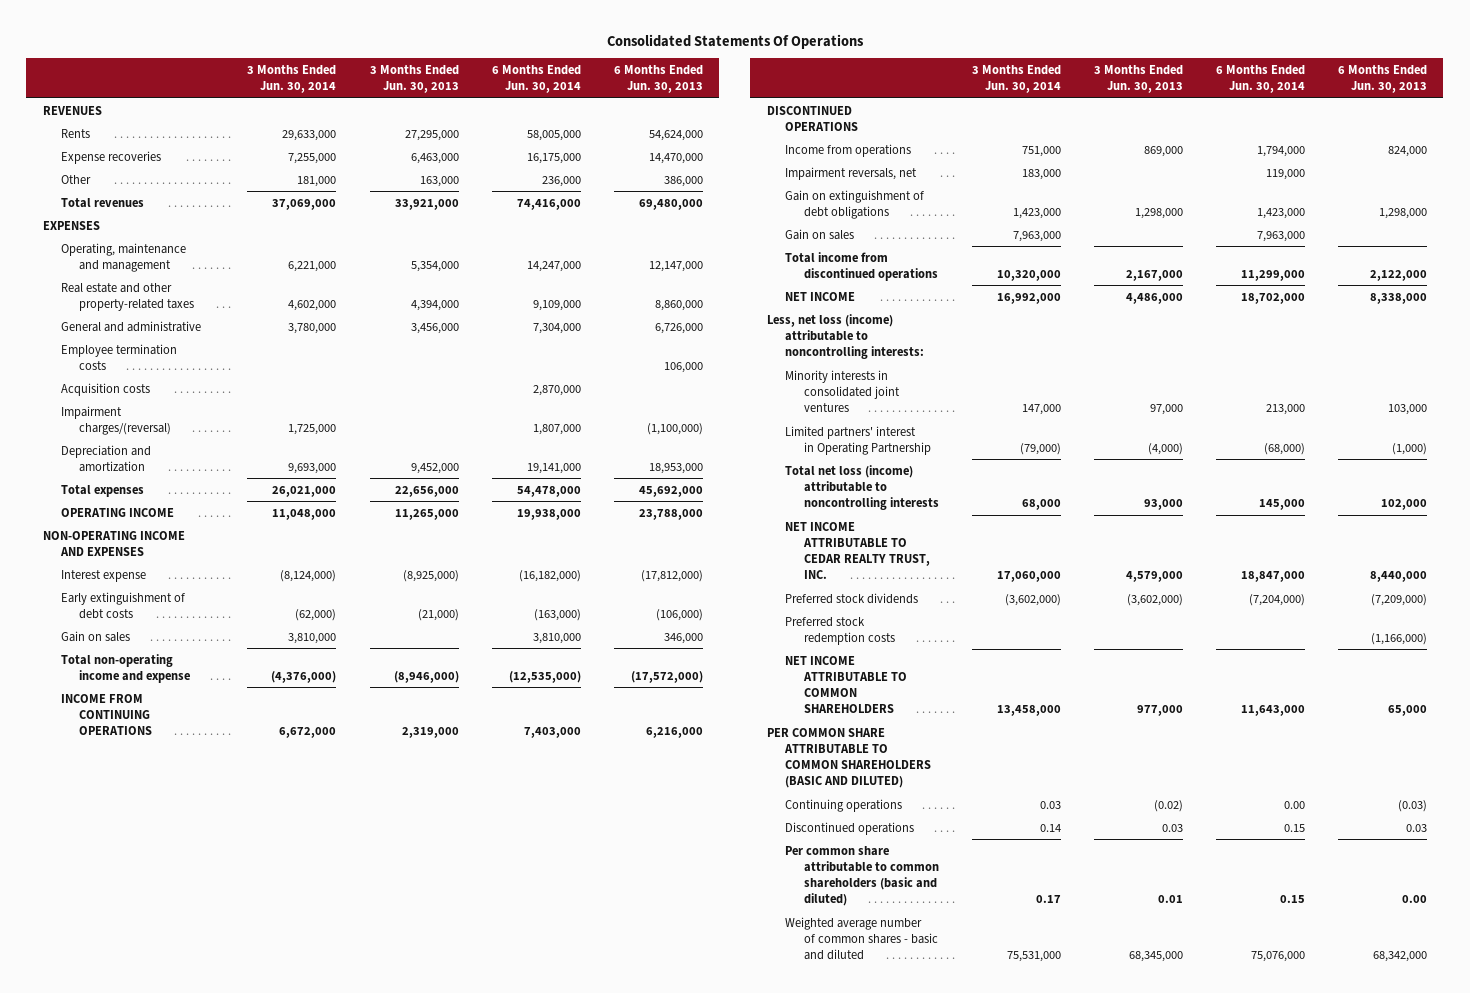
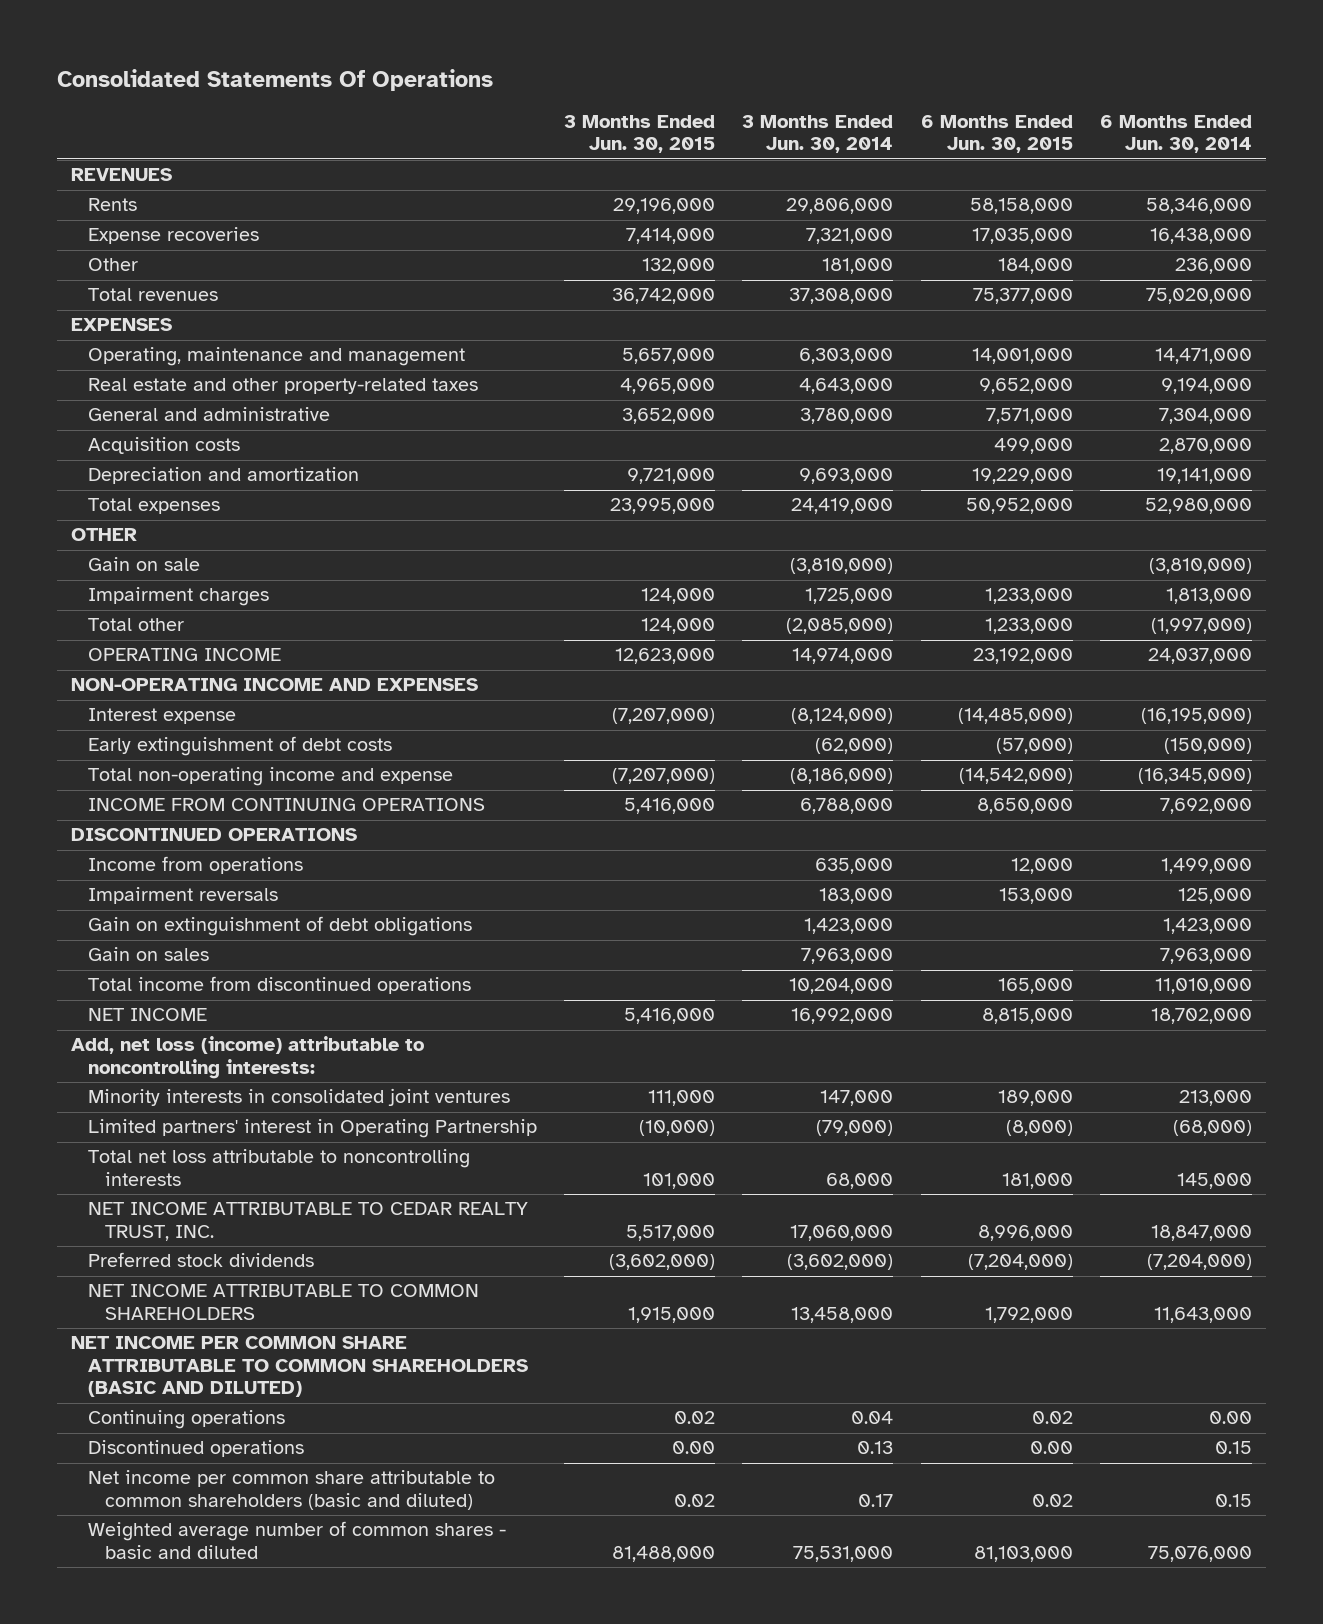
- | 3 Months Ended Jun. 30, 2014 | 3 Months Ended Jun. 30, 2013 | 6 Months Ended Jun. 30, 2014 | 6 Months Ended Jun. 30, 2013
+ | 3 Months Ended Jun. 30, 2015 | 3 Months Ended Jun. 30, 2014 | 6 Months Ended Jun. 30, 2015 | 6 Months Ended Jun. 30, 2014
- Rents | 29,633,000 | 27,295,000 | 58,005,000 | 54,624,000
- Expense recoveries | 7,255,000 | 6,463,000 | 16,175,000 | 14,470,000
+ Rents | 29,196,000 | 29,806,000 | 58,158,000 | 58,346,000
+ Expense recoveries | 7,414,000 | 7,321,000 | 17,035,000 | 16,438,000
- Total revenues | 37,069,000 | 33,921,000 | 74,416,000 | 69,480,000
+ Total revenues | 36,742,000 | 37,308,000 | 75,377,000 | 75,020,000
- Operating, maintenance and management | 6,221,000 | 5,354,000 | 14,247,000 | 12,147,000
- Real estate and other property-related taxes | 4,602,000 | 4,394,000 | 9,109,000 | 8,860,000
+ Operating, maintenance and management | 5,657,000 | 6,303,000 | 14,001,000 | 14,471,000
+ Real estate and other property-related taxes | 4,965,000 | 4,643,000 | 9,652,000 | 9,194,000
- Employee termination costs | | | | 106,000
- Impairment charges/(reversal) | 1,725,000 | | 1,807,000 | (1,100,000)
- Total expenses | 26,021,000 | 22,656,000 | 54,478,000 | 45,692,000
- OPERATING INCOME | 11,048,000 | 11,265,000 | 19,938,000 | 23,788,000
+ Total expenses | 23,995,000 | 24,419,000 | 50,952,000 | 52,980,000
+ OTHER
+ Gain on sale | | (3,810,000) | | (3,810,000)
+ Impairment charges | 124,000 | 1,725,000 | 1,233,000 | 1,813,000
+ Total other | 124,000 | (2,085,000) | 1,233,000 | (1,997,000)
+ OPERATING INCOME | 12,623,000 | 14,974,000 | 23,192,000 | 24,037,000
- Interest expense | (8,124,000) | (8,925,000) | (16,182,000) | (17,812,000)
- Early extinguishment of debt costs | (62,000) | (21,000) | (163,000) | (106,000)
- Gain on sales | 3,810,000 | | 3,810,000 | 346,000
- Total non-operating income and expense | (4,376,000) | (8,946,000) | (12,535,000) | (17,572,000)
- INCOME FROM CONTINUING OPERATIONS | 6,672,000 | 2,319,000 | 7,403,000 | 6,216,000
+ Interest expense | (7,207,000) | (8,124,000) | (14,485,000) | (16,195,000)
+ Early extinguishment of debt costs | | (62,000) | (57,000) | (150,000)
+ Total non-operating income and expense | (7,207,000) | (8,186,000) | (14,542,000) | (16,345,000)
+ INCOME FROM CONTINUING OPERATIONS | 5,416,000 | 6,788,000 | 8,650,000 | 7,692,000
- Income from operations | 751,000 | 869,000 | 1,794,000 | 824,000
- Impairment reversals, net | 183,000 | | 119,000 |
+ Income from operations | | 635,000 | 12,000 | 1,499,000
+ Impairment reversals | | 183,000 | 153,000 | 125,000
- Total income from discontinued operations | 10,320,000 | 2,167,000 | 11,299,000 | 2,122,000
+ Total income from discontinued operations | | 10,204,000 | 165,000 | 11,010,000
- Less, net loss (income) attributable to noncontrolling interests:
+ Add, net loss (income) attributable to noncontrolling interests:
- Total net loss (income) attributable to noncontrolling interests | 68,000 | 93,000 | 145,000 | 102,000
+ Total net loss attributable to noncontrolling interests | 101,000 | 68,000 | 181,000 | 145,000
- Preferred stock redemption costs | | | | (1,166,000)
- PER COMMON SHARE ATTRIBUTABLE TO COMMON SHAREHOLDERS (BASIC AND DILUTED)
- Continuing operations | 0.03 | (0.02) | 0.00 | (0.03)
- Discontinued operations | 0.14 | 0.03 | 0.15 | 0.03
- Per common share attributable to common shareholders (basic and diluted) | 0.17 | 0.01 | 0.15 | 0.00
+ NET INCOME PER COMMON SHARE ATTRIBUTABLE TO COMMON SHAREHOLDERS (BASIC AND DILUTED)
+ Continuing operations | 0.02 | 0.04 | 0.02 | 0.00
+ Discontinued operations | 0.00 | 0.13 | 0.00 | 0.15
+ Net income per common share attributable to common shareholders (basic and diluted) | 0.02 | 0.17 | 0.02 | 0.15

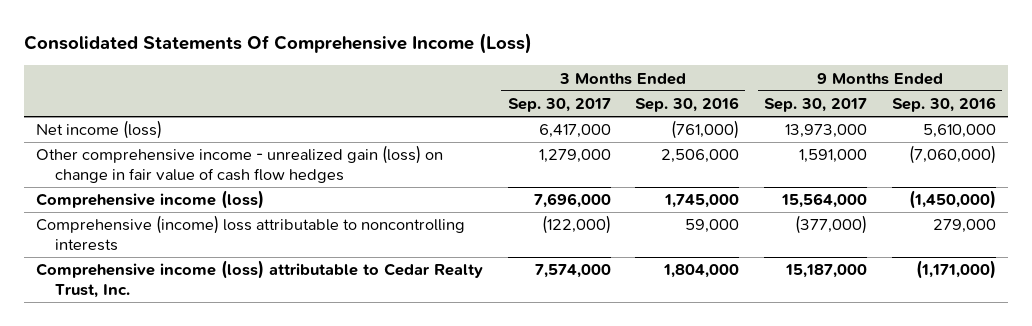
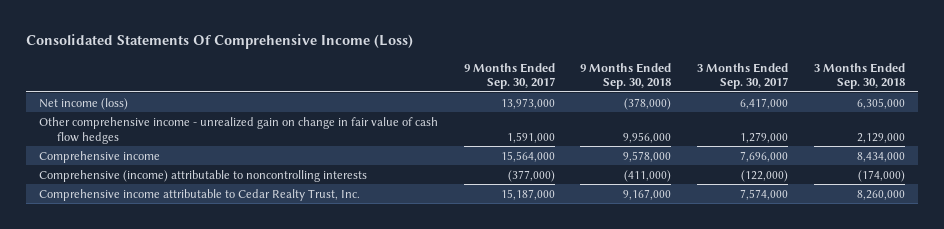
- | 3 Months Ended Sep. 30, 2017 | 3 Months Ended Sep. 30, 2016 | 9 Months Ended Sep. 30, 2017 | 9 Months Ended Sep. 30, 2016
+ | 9 Months Ended Sep. 30, 2017 | 9 Months Ended Sep. 30, 2018 | 3 Months Ended Sep. 30, 2017 | 3 Months Ended Sep. 30, 2018
- Other comprehensive income - unrealized gain (loss) on change in fair value of cash flow hedges | 1,279,000 | 2,506,000 | 1,591,000 | (7,060,000)
- Comprehensive income (loss) | 7,696,000 | 1,745,000 | 15,564,000 | (1,450,000)
- Comprehensive (income) loss attributable to noncontrolling interests | (122,000) | 59,000 | (377,000) | 279,000
- Comprehensive income (loss) attributable to Cedar Realty Trust, Inc. | 7,574,000 | 1,804,000 | 15,187,000 | (1,171,000)
+ Other comprehensive income - unrealized gain on change in fair value of cash flow hedges | 1,591,000 | 9,956,000 | 1,279,000 | 2,129,000
+ Comprehensive income | 15,564,000 | 9,578,000 | 7,696,000 | 8,434,000
+ Comprehensive (income) attributable to noncontrolling interests | (377,000) | (411,000) | (122,000) | (174,000)
+ Comprehensive income attributable to Cedar Realty Trust, Inc. | 15,187,000 | 9,167,000 | 7,574,000 | 8,260,000

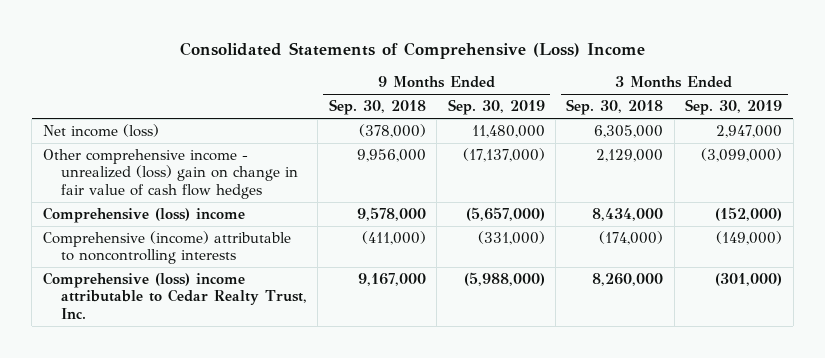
- Consolidated Statements Of Comprehensive Income (Loss)
+ Consolidated Statements of Comprehensive (Loss) Income
- | 9 Months Ended Sep. 30, 2017 | 9 Months Ended Sep. 30, 2018 | 3 Months Ended Sep. 30, 2017 | 3 Months Ended Sep. 30, 2018
+ | 9 Months Ended Sep. 30, 2018 | 9 Months Ended Sep. 30, 2019 | 3 Months Ended Sep. 30, 2018 | 3 Months Ended Sep. 30, 2019
- Other comprehensive income - unrealized gain on change in fair value of cash flow hedges | 1,591,000 | 9,956,000 | 1,279,000 | 2,129,000
- Comprehensive income | 15,564,000 | 9,578,000 | 7,696,000 | 8,434,000
+ Other comprehensive income - unrealized (loss) gain on change in fair value of cash flow hedges | 9,956,000 | (17,137,000) | 2,129,000 | (3,099,000)
+ Comprehensive (loss) income | 9,578,000 | (5,657,000) | 8,434,000 | (152,000)
- Comprehensive income attributable to Cedar Realty Trust, Inc. | 15,187,000 | 9,167,000 | 7,574,000 | 8,260,000
+ Comprehensive (loss) income attributable to Cedar Realty Trust, Inc. | 9,167,000 | (5,988,000) | 8,260,000 | (301,000)

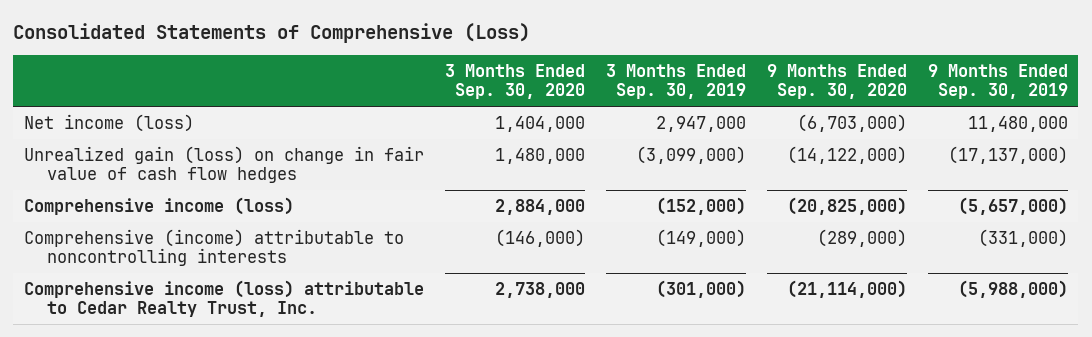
- Consolidated Statements of Comprehensive (Loss) Income
+ Consolidated Statements of Comprehensive (Loss)
- | 9 Months Ended Sep. 30, 2018 | 9 Months Ended Sep. 30, 2019 | 3 Months Ended Sep. 30, 2018 | 3 Months Ended Sep. 30, 2019
+ | 3 Months Ended Sep. 30, 2020 | 3 Months Ended Sep. 30, 2019 | 9 Months Ended Sep. 30, 2020 | 9 Months Ended Sep. 30, 2019
- Other comprehensive income - unrealized (loss) gain on change in fair value of cash flow hedges | 9,956,000 | (17,137,000) | 2,129,000 | (3,099,000)
- Comprehensive (loss) income | 9,578,000 | (5,657,000) | 8,434,000 | (152,000)
+ Unrealized gain (loss) on change in fair value of cash flow hedges | 1,480,000 | (3,099,000) | (14,122,000) | (17,137,000)
+ Comprehensive income (loss) | 2,884,000 | (152,000) | (20,825,000) | (5,657,000)
- Comprehensive (loss) income attributable to Cedar Realty Trust, Inc. | 9,167,000 | (5,988,000) | 8,260,000 | (301,000)
+ Comprehensive income (loss) attributable to Cedar Realty Trust, Inc. | 2,738,000 | (301,000) | (21,114,000) | (5,988,000)

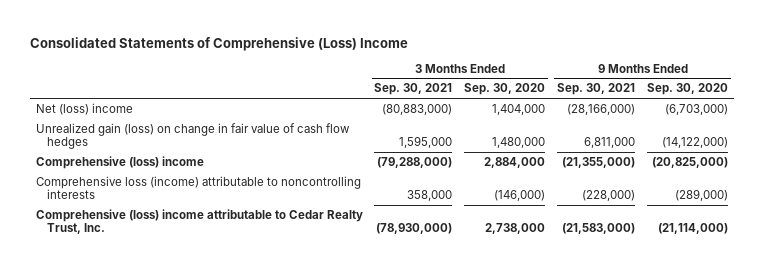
- Consolidated Statements of Comprehensive (Loss)
+ Consolidated Statements of Comprehensive (Loss) Income
- | 3 Months Ended Sep. 30, 2020 | 3 Months Ended Sep. 30, 2019 | 9 Months Ended Sep. 30, 2020 | 9 Months Ended Sep. 30, 2019
+ | 3 Months Ended Sep. 30, 2021 | 3 Months Ended Sep. 30, 2020 | 9 Months Ended Sep. 30, 2021 | 9 Months Ended Sep. 30, 2020
- Net income (loss) | 1,404,000 | 2,947,000 | (6,703,000) | 11,480,000
+ Net (loss) income | (80,883,000) | 1,404,000 | (28,166,000) | (6,703,000)
- Comprehensive income (loss) | 2,884,000 | (152,000) | (20,825,000) | (5,657,000)
- Comprehensive (income) attributable to noncontrolling interests | (146,000) | (149,000) | (289,000) | (331,000)
- Comprehensive income (loss) attributable to Cedar Realty Trust, Inc. | 2,738,000 | (301,000) | (21,114,000) | (5,988,000)
+ Comprehensive (loss) income | (79,288,000) | 2,884,000 | (21,355,000) | (20,825,000)
+ Comprehensive loss (income) attributable to noncontrolling interests | 358,000 | (146,000) | (228,000) | (289,000)
+ Comprehensive (loss) income attributable to Cedar Realty Trust, Inc. | (78,930,000) | 2,738,000 | (21,583,000) | (21,114,000)

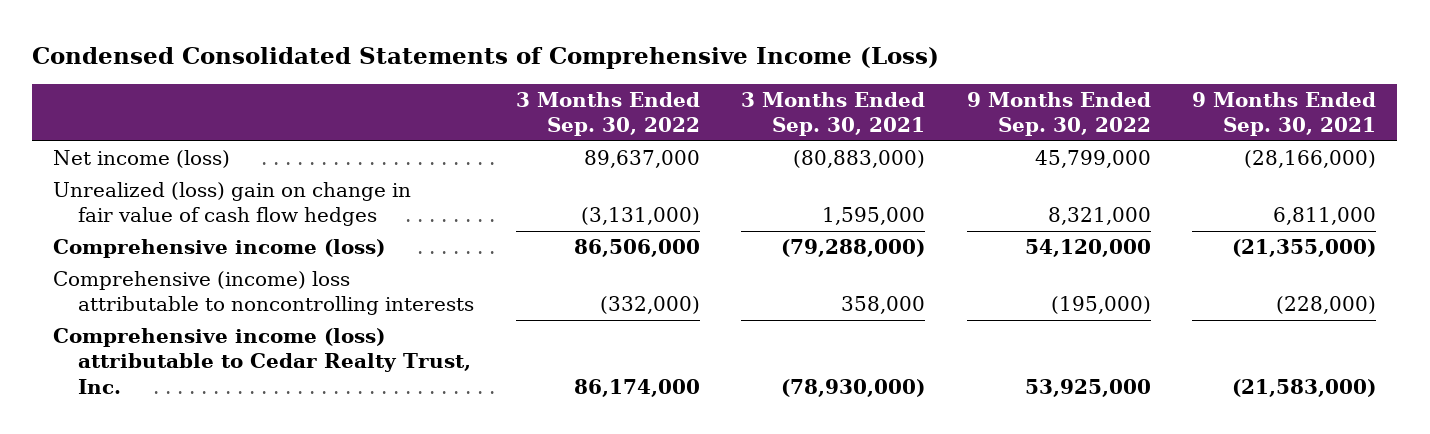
- Consolidated Statements of Comprehensive (Loss) Income
+ Condensed Consolidated Statements of Comprehensive Income (Loss)
- | 3 Months Ended Sep. 30, 2021 | 3 Months Ended Sep. 30, 2020 | 9 Months Ended Sep. 30, 2021 | 9 Months Ended Sep. 30, 2020
+ | 3 Months Ended Sep. 30, 2022 | 3 Months Ended Sep. 30, 2021 | 9 Months Ended Sep. 30, 2022 | 9 Months Ended Sep. 30, 2021
- Net (loss) income | (80,883,000) | 1,404,000 | (28,166,000) | (6,703,000)
- Unrealized gain (loss) on change in fair value of cash flow hedges | 1,595,000 | 1,480,000 | 6,811,000 | (14,122,000)
- Comprehensive (loss) income | (79,288,000) | 2,884,000 | (21,355,000) | (20,825,000)
- Comprehensive loss (income) attributable to noncontrolling interests | 358,000 | (146,000) | (228,000) | (289,000)
- Comprehensive (loss) income attributable to Cedar Realty Trust, Inc. | (78,930,000) | 2,738,000 | (21,583,000) | (21,114,000)
+ Net income (loss) | 89,637,000 | (80,883,000) | 45,799,000 | (28,166,000)
+ Unrealized (loss) gain on change in fair value of cash flow hedges | (3,131,000) | 1,595,000 | 8,321,000 | 6,811,000
+ Comprehensive income (loss) | 86,506,000 | (79,288,000) | 54,120,000 | (21,355,000)
+ Comprehensive (income) loss attributable to noncontrolling interests | (332,000) | 358,000 | (195,000) | (228,000)
+ Comprehensive income (loss) attributable to Cedar Realty Trust, Inc. | 86,174,000 | (78,930,000) | 53,925,000 | (21,583,000)

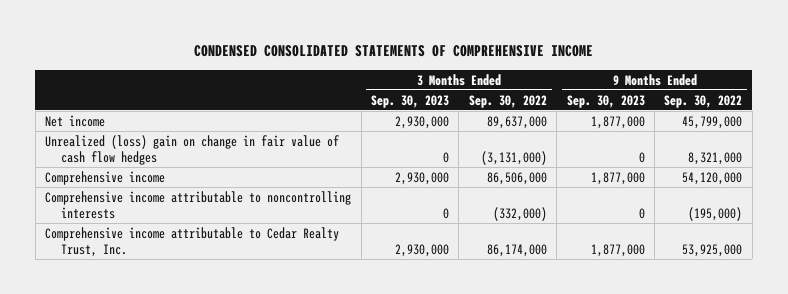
- Condensed Consolidated Statements of Comprehensive Income (Loss)
+ CONDENSED CONSOLIDATED STATEMENTS OF COMPREHENSIVE INCOME
- | 3 Months Ended Sep. 30, 2022 | 3 Months Ended Sep. 30, 2021 | 9 Months Ended Sep. 30, 2022 | 9 Months Ended Sep. 30, 2021
+ | 3 Months Ended Sep. 30, 2023 | 3 Months Ended Sep. 30, 2022 | 9 Months Ended Sep. 30, 2023 | 9 Months Ended Sep. 30, 2022
- Net income (loss) | 89,637,000 | (80,883,000) | 45,799,000 | (28,166,000)
+ Net income | 2,930,000 | 89,637,000 | 1,877,000 | 45,799,000
- Comprehensive income (loss) | 86,506,000 | (79,288,000) | 54,120,000 | (21,355,000)
- Comprehensive (income) loss attributable to noncontrolling interests | (332,000) | 358,000 | (195,000) | (228,000)
- Comprehensive income (loss) attributable to Cedar Realty Trust, Inc. | 86,174,000 | (78,930,000) | 53,925,000 | (21,583,000)
+ Comprehensive income | 2,930,000 | 86,506,000 | 1,877,000 | 54,120,000
+ Comprehensive income attributable to noncontrolling interests | 0 | (332,000) | 0 | (195,000)
+ Comprehensive income attributable to Cedar Realty Trust, Inc. | 2,930,000 | 86,174,000 | 1,877,000 | 53,925,000

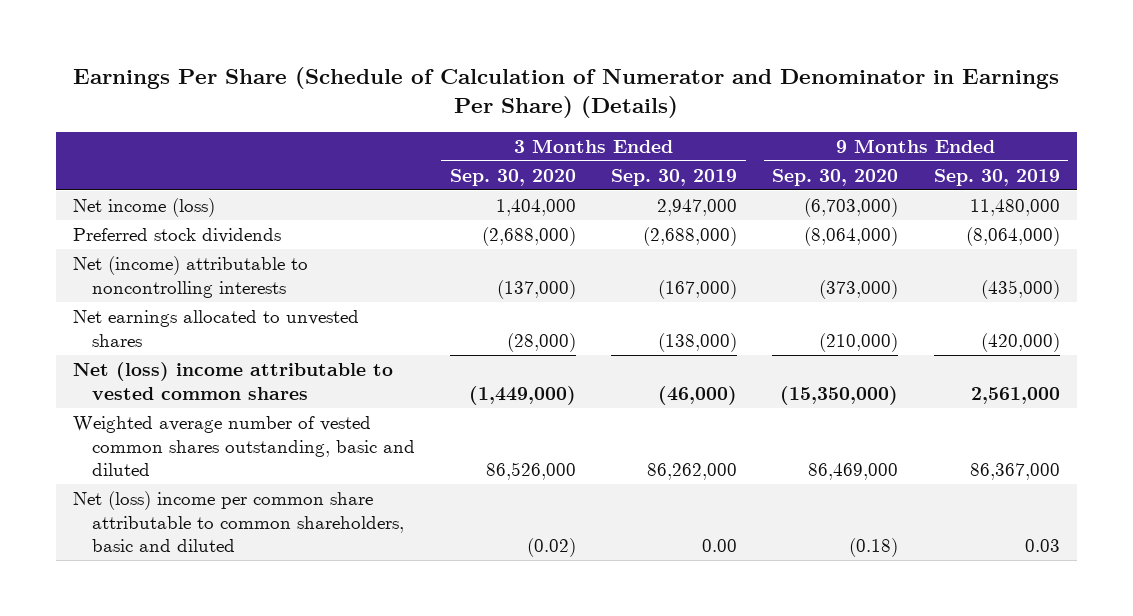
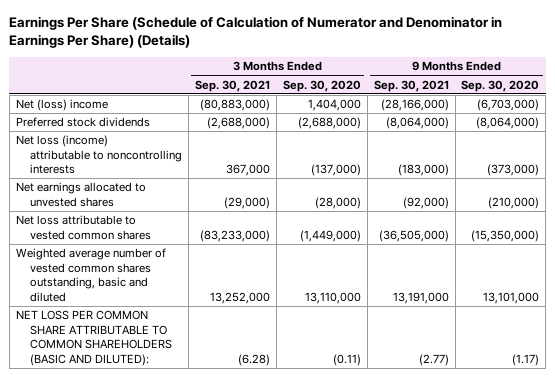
- | 3 Months Ended Sep. 30, 2020 | 3 Months Ended Sep. 30, 2019 | 9 Months Ended Sep. 30, 2020 | 9 Months Ended Sep. 30, 2019
+ | 3 Months Ended Sep. 30, 2021 | 3 Months Ended Sep. 30, 2020 | 9 Months Ended Sep. 30, 2021 | 9 Months Ended Sep. 30, 2020
- Net income (loss) | 1,404,000 | 2,947,000 | (6,703,000) | 11,480,000
+ Net (loss) income | (80,883,000) | 1,404,000 | (28,166,000) | (6,703,000)
- Net (income) attributable to noncontrolling interests | (137,000) | (167,000) | (373,000) | (435,000)
+ Net loss (income) attributable to noncontrolling interests | 367,000 | (137,000) | (183,000) | (373,000)
- Net (loss) income attributable to vested common shares | (1,449,000) | (46,000) | (15,350,000) | 2,561,000
- Weighted average number of vested common shares outstanding, basic and diluted | 86,526,000 | 86,262,000 | 86,469,000 | 86,367,000
- Net (loss) income per common share attributable to common shareholders, basic and diluted | (0.02) | 0.00 | (0.18) | 0.03
+ Net loss attributable to vested common shares | (83,233,000) | (1,449,000) | (36,505,000) | (15,350,000)
+ Weighted average number of vested common shares outstanding, basic and diluted | 13,252,000 | 13,110,000 | 13,191,000 | 13,101,000
+ NET LOSS PER COMMON SHARE ATTRIBUTABLE TO COMMON SHAREHOLDERS (BASIC AND DILUTED): | (6.28) | (0.11) | (2.77) | (1.17)

